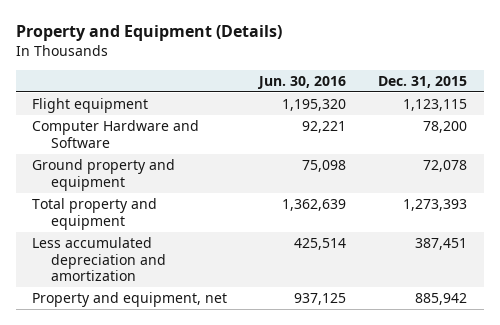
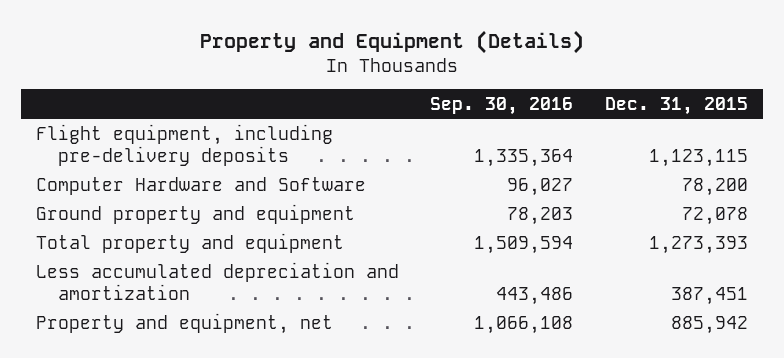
- | Jun. 30, 2016 | Dec. 31, 2015
+ | Sep. 30, 2016 | Dec. 31, 2015
- Flight equipment | 1,195,320 | 1,123,115
+ Flight equipment, including pre-delivery deposits | 1,335,364 | 1,123,115

